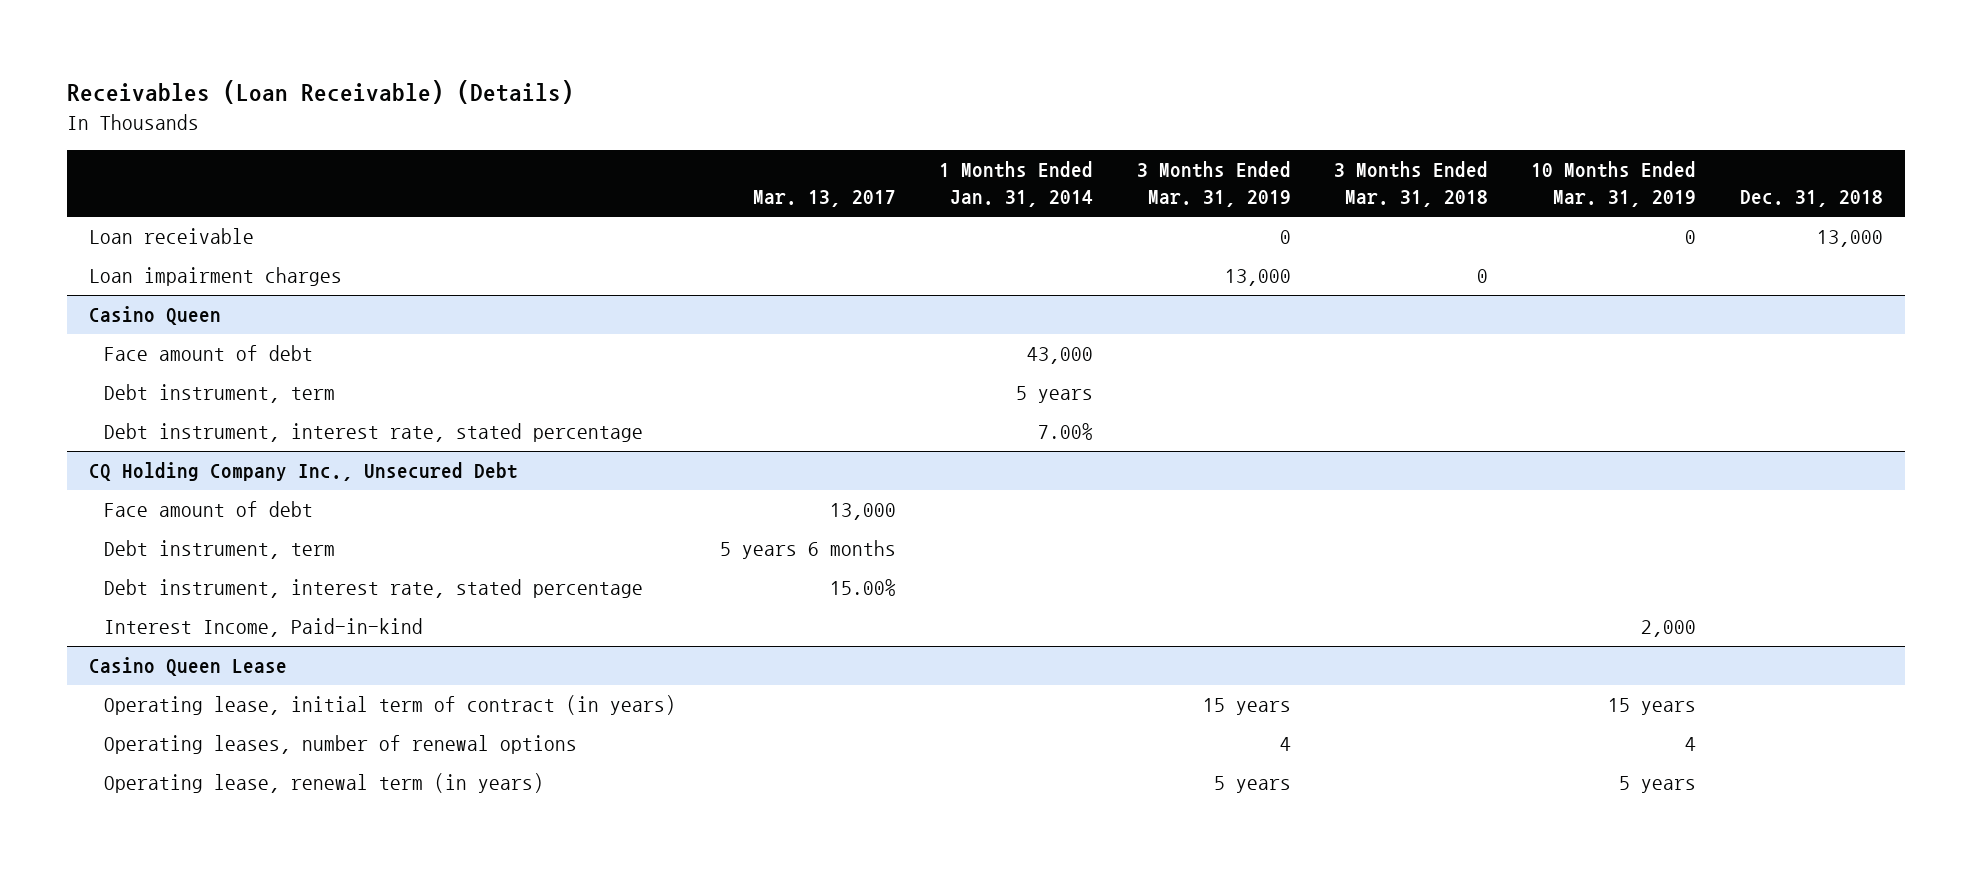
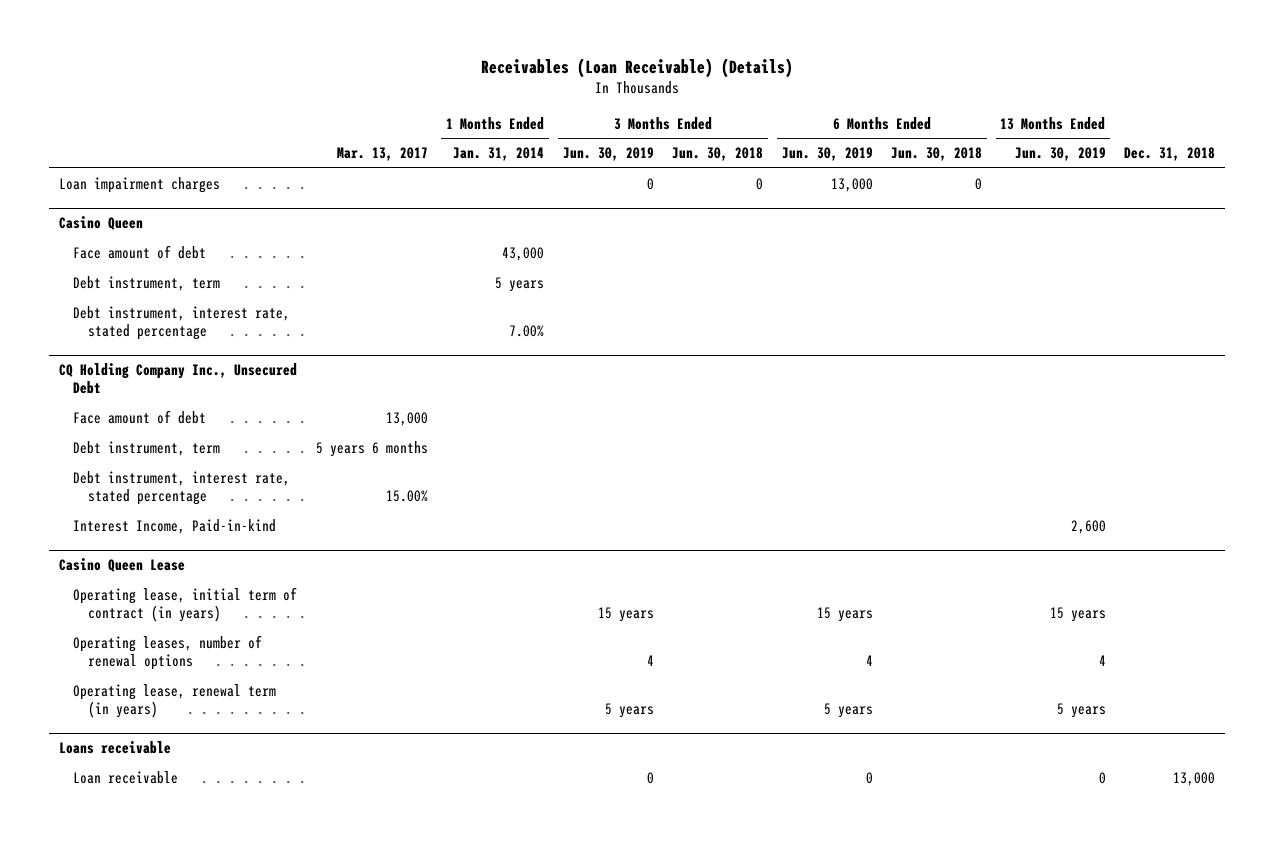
- | Mar. 13, 2017 | 1 Months Ended Jan. 31, 2014 | 3 Months Ended Mar. 31, 2019 | 3 Months Ended Mar. 31, 2018 | 10 Months Ended Mar. 31, 2019 | Dec. 31, 2018
+ | Mar. 13, 2017 | 1 Months Ended Jan. 31, 2014 | 3 Months Ended Jun. 30, 2019 | 3 Months Ended Jun. 30, 2018 | 6 Months Ended Jun. 30, 2019 | 6 Months Ended Jun. 30, 2018 | 13 Months Ended Jun. 30, 2019 | Dec. 31, 2018
- Loan receivable | | | 0 | | 0 | 13,000
+ Loans receivable
+ Loan receivable | | | 0 | | 0 | | 0 | 13,000

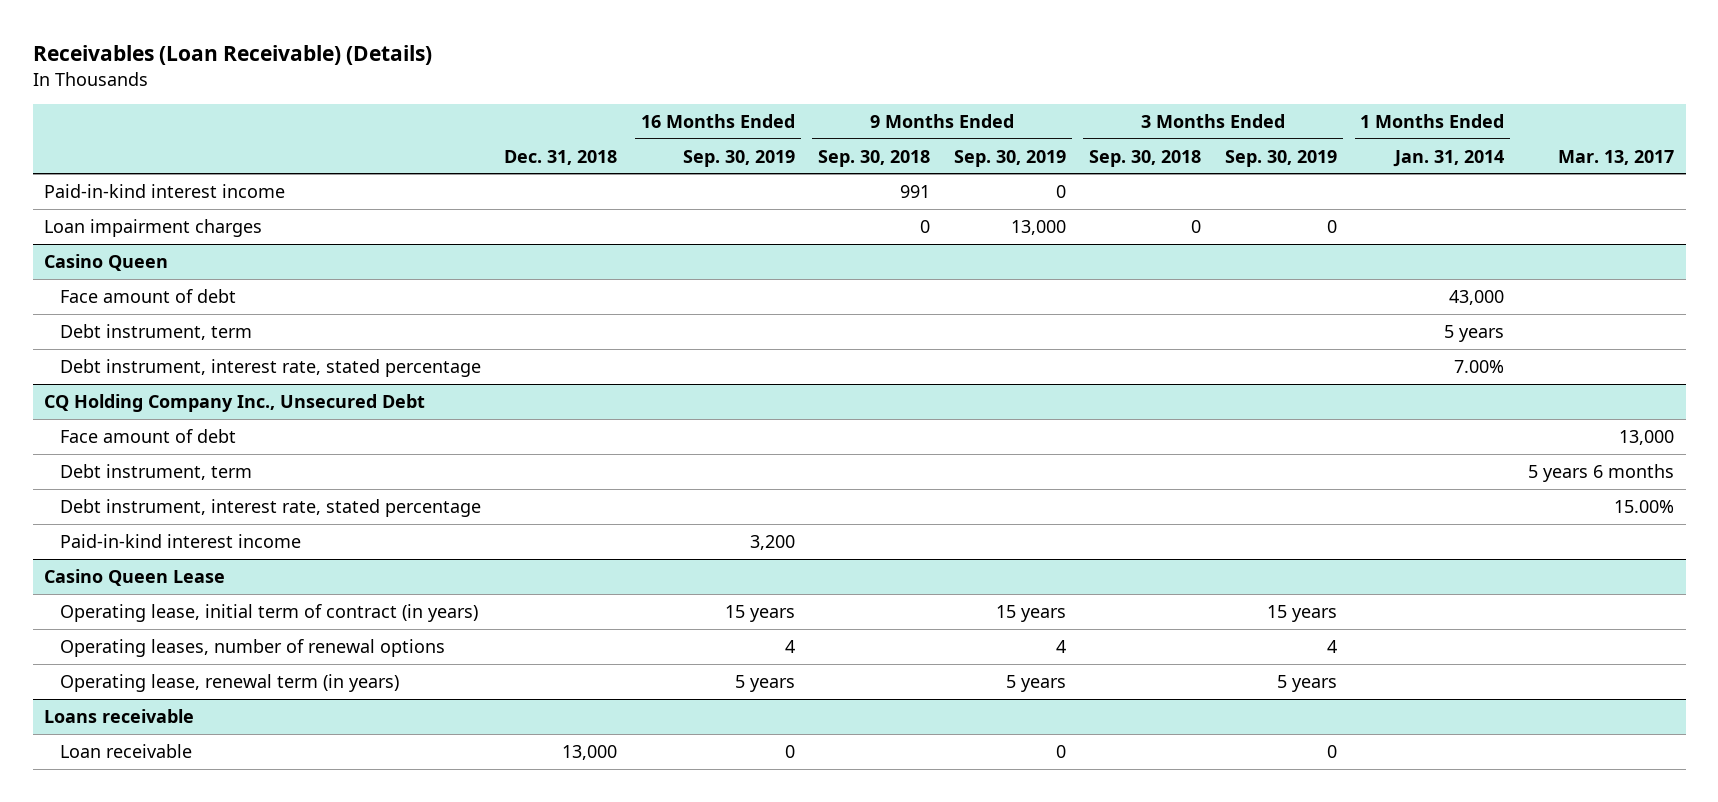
- | Mar. 13, 2017 | 1 Months Ended Jan. 31, 2014 | 3 Months Ended Jun. 30, 2019 | 3 Months Ended Jun. 30, 2018 | 6 Months Ended Jun. 30, 2019 | 6 Months Ended Jun. 30, 2018 | 13 Months Ended Jun. 30, 2019 | Dec. 31, 2018
+ | Dec. 31, 2018 | 16 Months Ended Sep. 30, 2019 | 9 Months Ended Sep. 30, 2018 | 9 Months Ended Sep. 30, 2019 | 3 Months Ended Sep. 30, 2018 | 3 Months Ended Sep. 30, 2019 | 1 Months Ended Jan. 31, 2014 | Mar. 13, 2017
+ Paid-in-kind interest income | | | 991 | 0 | | | |
@ CQ Holding Company Inc., Unsecured Debt
- Interest Income, Paid-in-kind | | | | | | | 2,600 |
+ Paid-in-kind interest income | | 3,200 | | | | | |

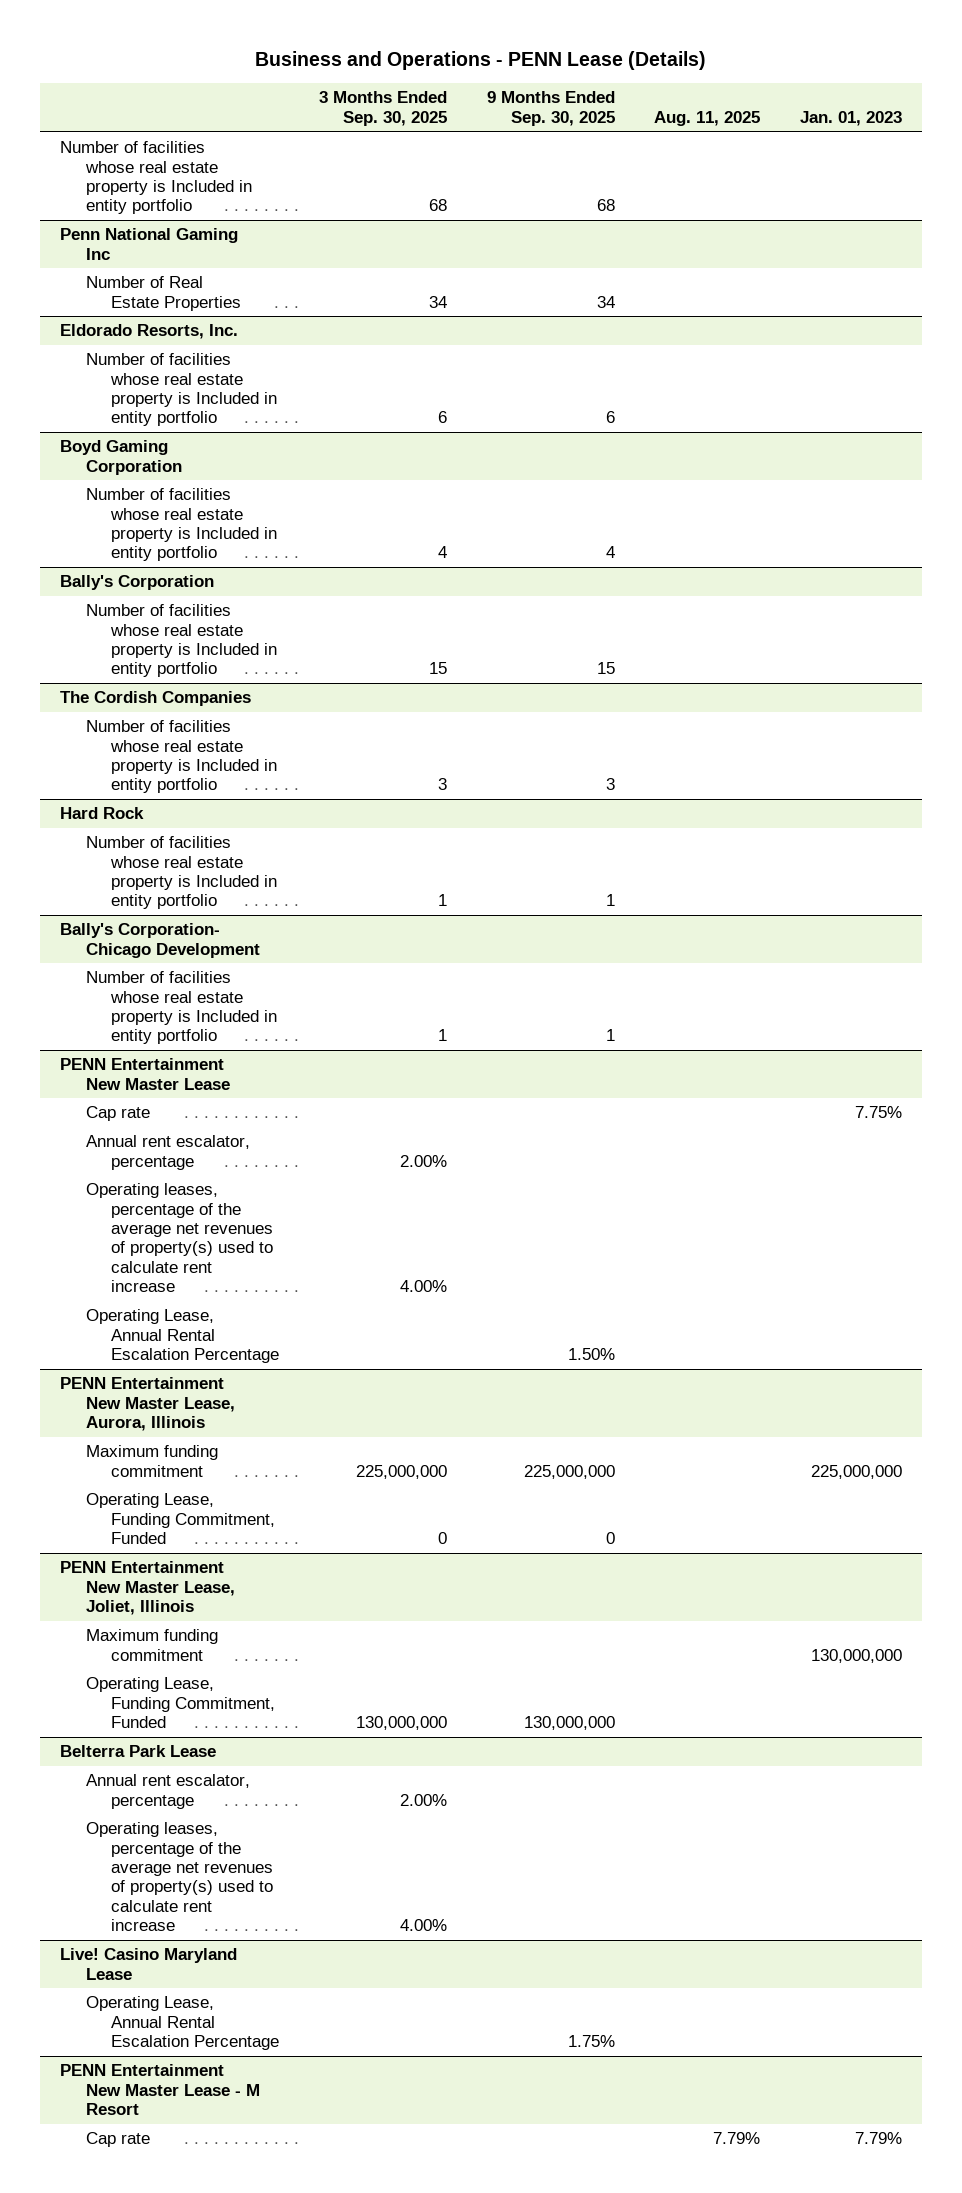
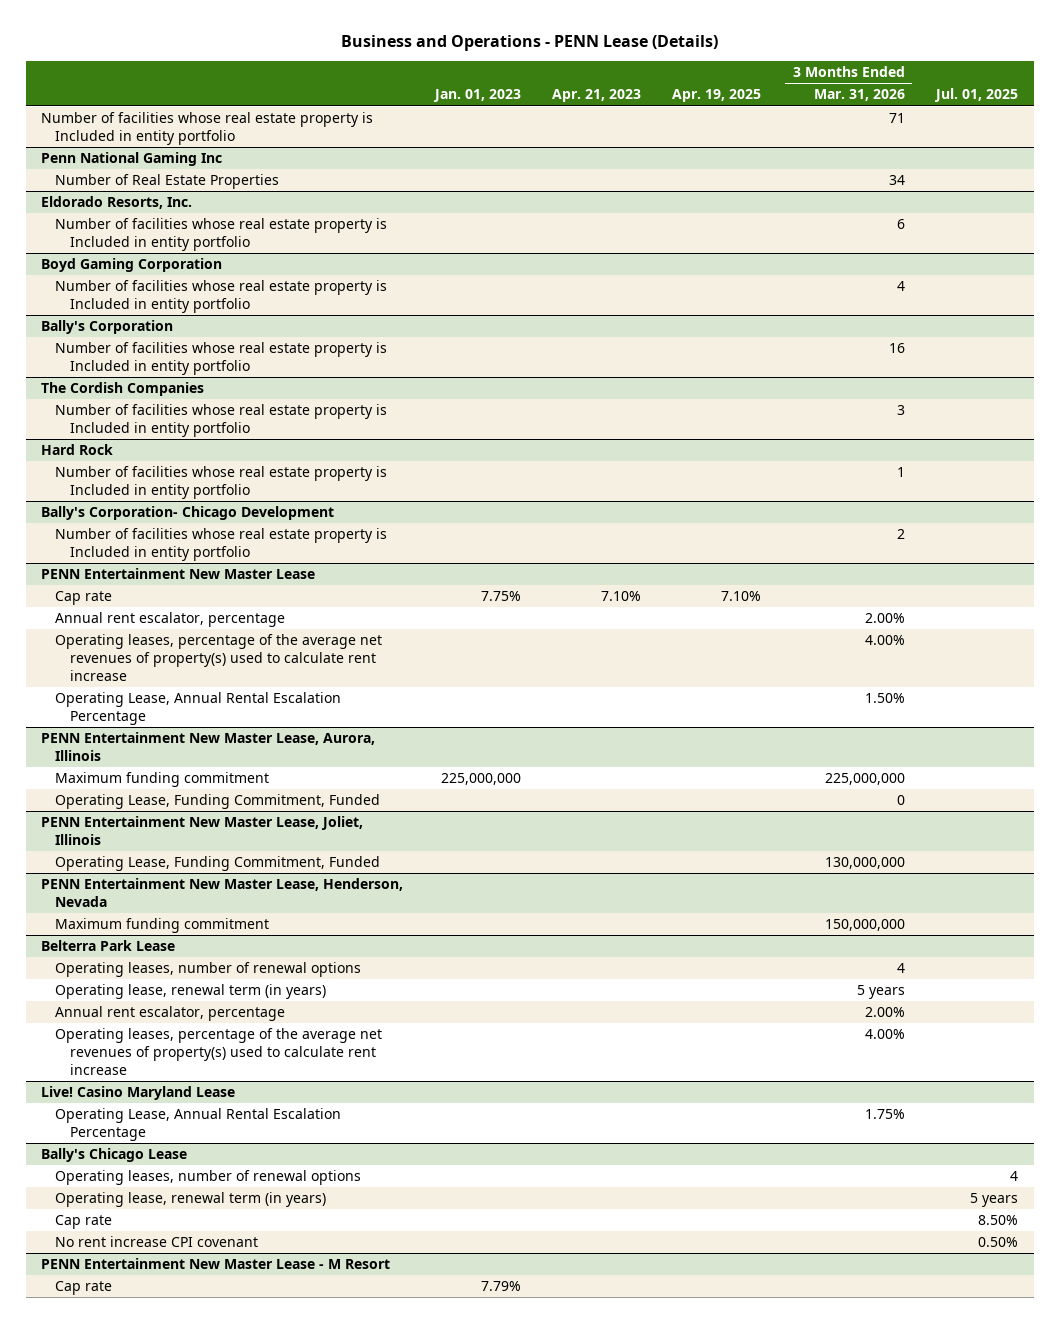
- | 3 Months Ended Sep. 30, 2025 | 9 Months Ended Sep. 30, 2025 | Aug. 11, 2025 | Jan. 01, 2023
+ | Jan. 01, 2023 | Apr. 21, 2023 | Apr. 19, 2025 | 3 Months Ended Mar. 31, 2026 | Jul. 01, 2025
@ PENN Entertainment New Master Lease, Joliet, Illinois
- Maximum funding commitment | | | | 130,000,000
+ PENN Entertainment New Master Lease, Henderson, Nevada
+ Maximum funding commitment | | | | 150,000,000 |
@ Belterra Park Lease
+ Operating leases, number of renewal options | | | | 4 |
+ Operating lease, renewal term (in years) | | | | 5 years |
+ Bally's Chicago Lease
+ Operating leases, number of renewal options | | | | | 4
+ Operating lease, renewal term (in years) | | | | | 5 years
+ Cap rate | | | | | 8.50%
+ No rent increase CPI covenant | | | | | 0.50%

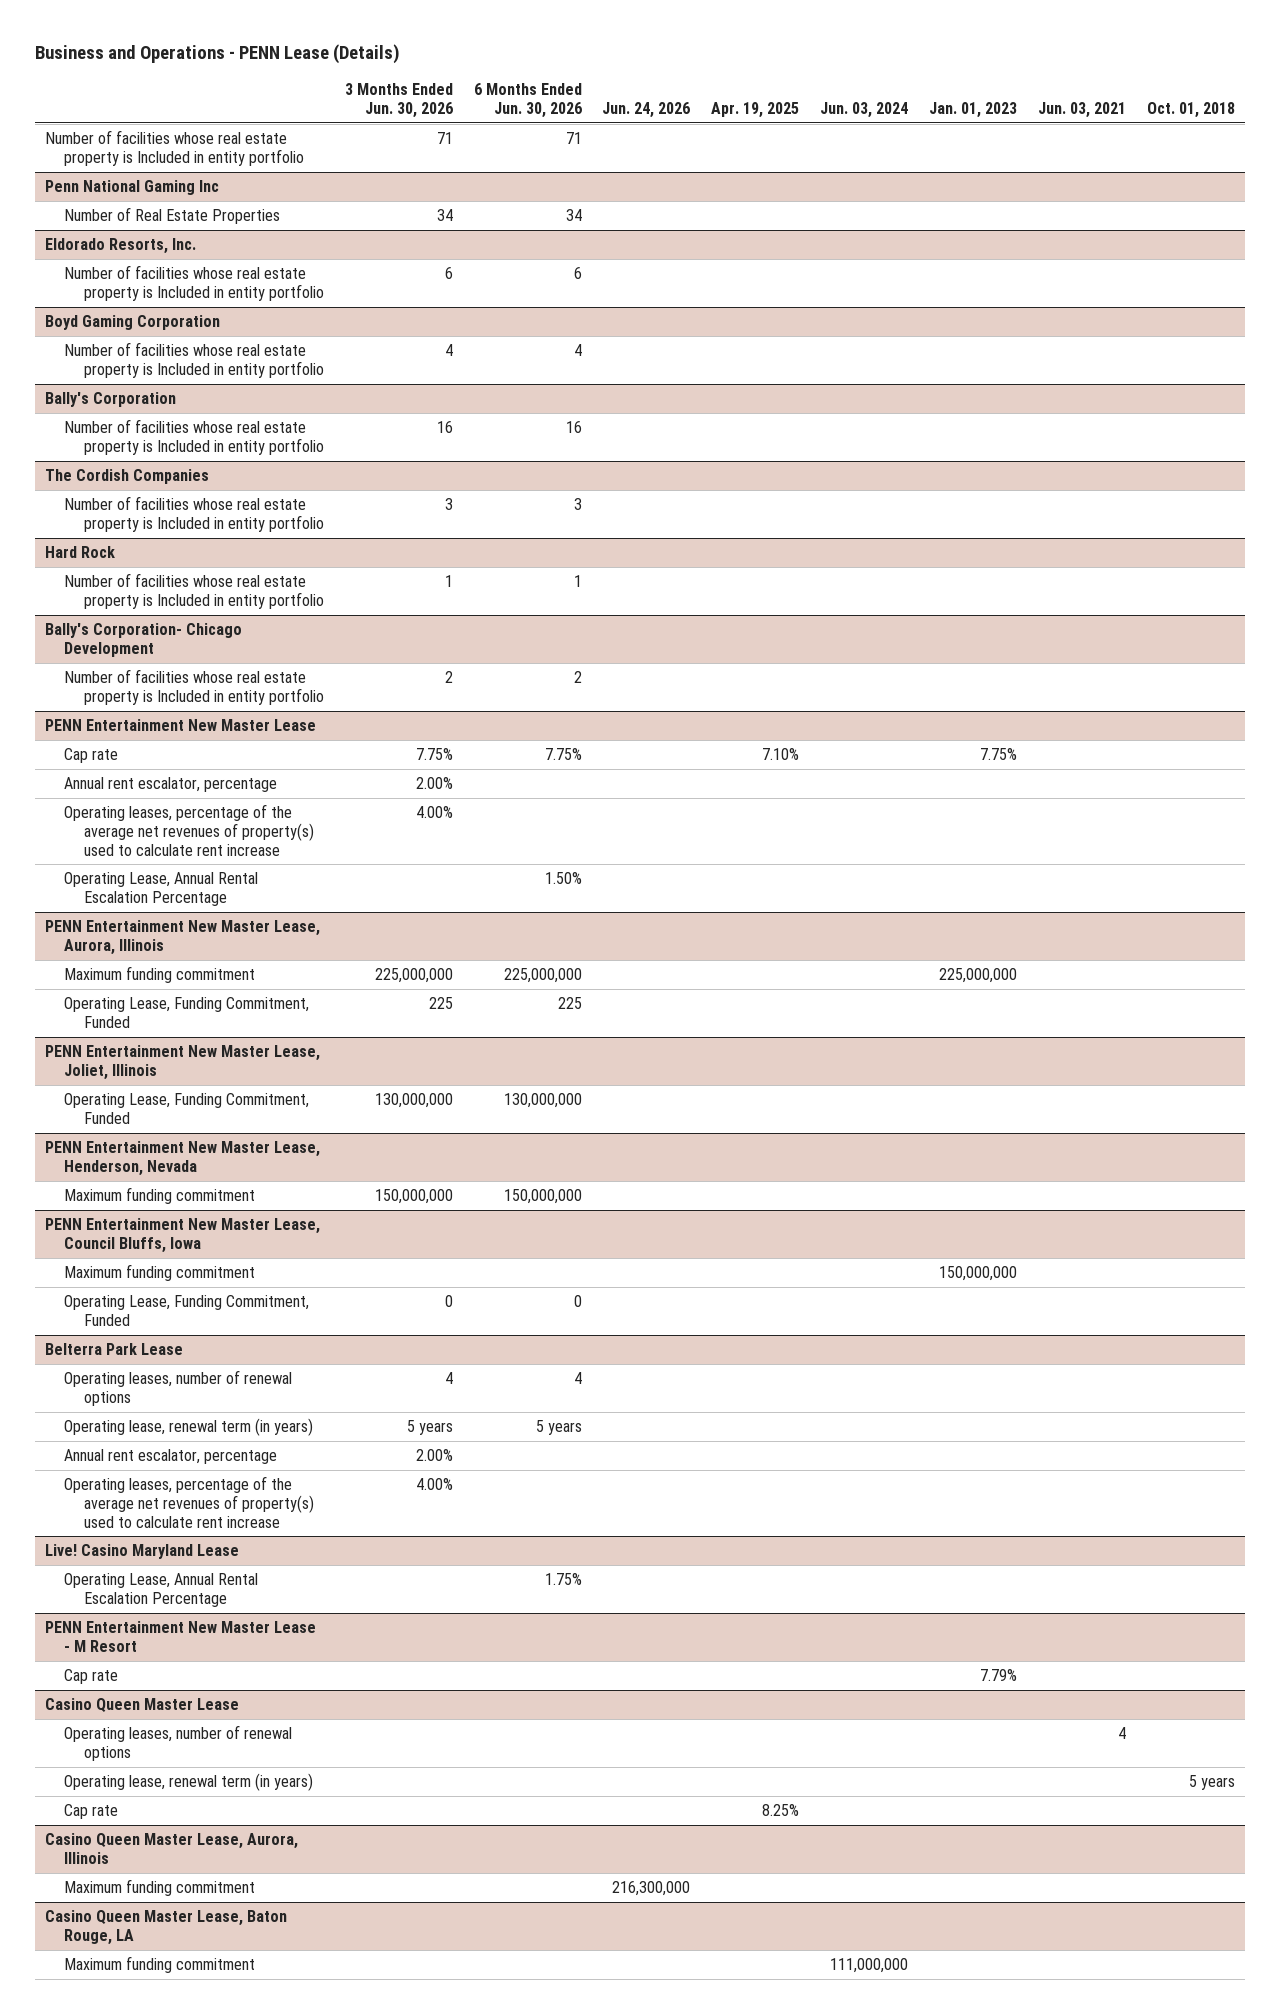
- | Jan. 01, 2023 | Apr. 21, 2023 | Apr. 19, 2025 | 3 Months Ended Mar. 31, 2026 | Jul. 01, 2025
+ | 3 Months Ended Jun. 30, 2026 | 6 Months Ended Jun. 30, 2026 | Jun. 24, 2026 | Apr. 19, 2025 | Jun. 03, 2024 | Jan. 01, 2023 | Jun. 03, 2021 | Oct. 01, 2018
+ PENN Entertainment New Master Lease, Council Bluffs, Iowa
+ Maximum funding commitment | | | | | | 150,000,000 | |
+ Operating Lease, Funding Commitment, Funded | 0 | 0 | | | | | |
- Bally's Chicago Lease
- Operating leases, number of renewal options | | | | | 4
- Operating lease, renewal term (in years) | | | | | 5 years
- Cap rate | | | | | 8.50%
- No rent increase CPI covenant | | | | | 0.50%
+ Casino Queen Master Lease
+ Operating leases, number of renewal options | | | | | | | 4 |
+ Operating lease, renewal term (in years) | | | | | | | | 5 years
+ Cap rate | | | | 8.25% | | | |
+ Casino Queen Master Lease, Aurora, Illinois
+ Maximum funding commitment | | | 216,300,000 | | | | |
+ Casino Queen Master Lease, Baton Rouge, LA
+ Maximum funding commitment | | | | | 111,000,000 | | |

